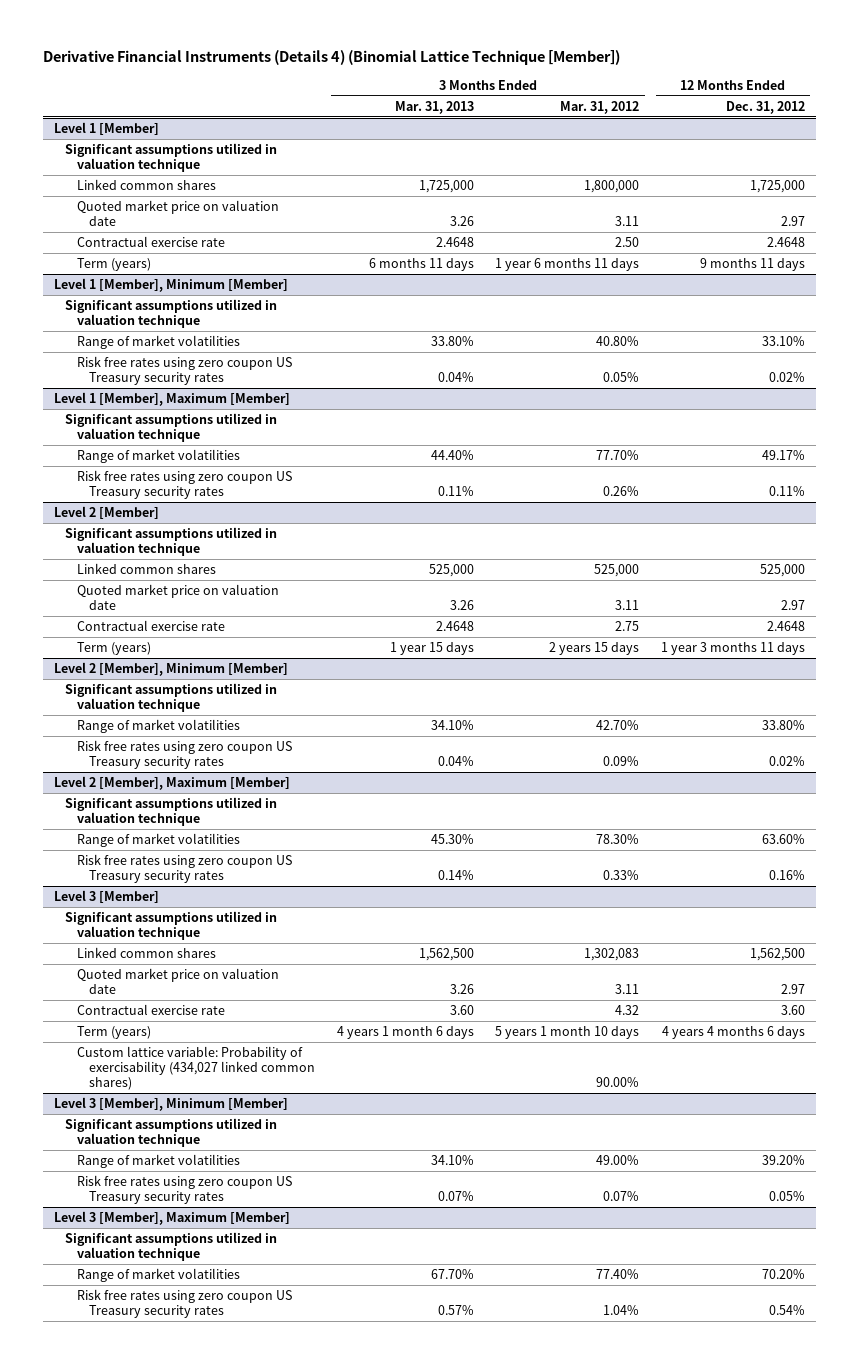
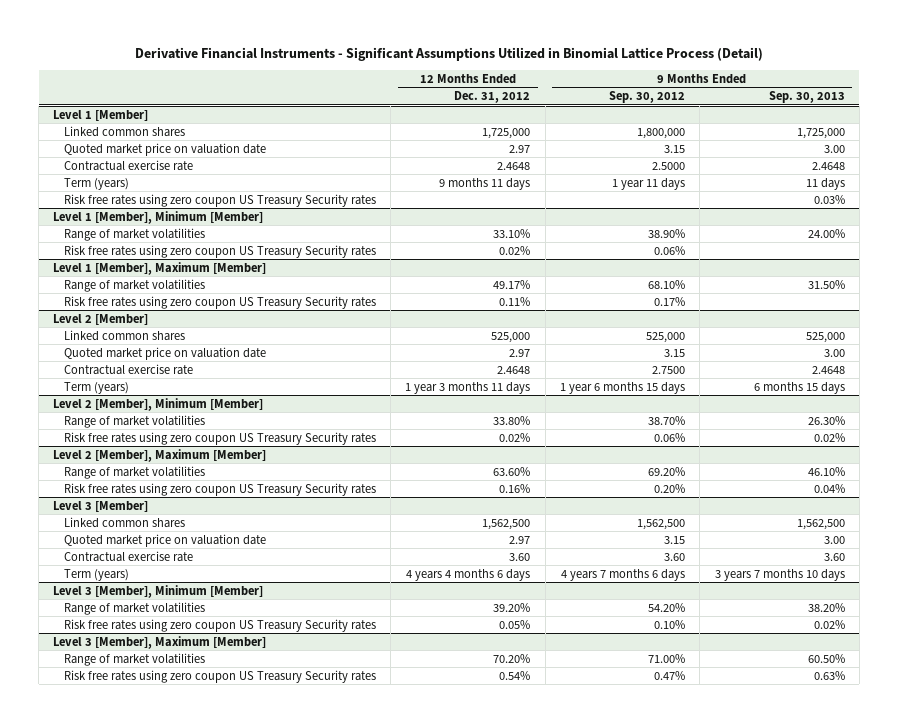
- Derivative Financial Instruments (Details 4) (Binomial Lattice Technique [Member])
+ Derivative Financial Instruments - Significant Assumptions Utilized in Binomial Lattice Process (Detail)
- | 3 Months Ended Mar. 31, 2013 | 3 Months Ended Mar. 31, 2012 | 12 Months Ended Dec. 31, 2012
+ | 12 Months Ended Dec. 31, 2012 | 9 Months Ended Sep. 30, 2012 | 9 Months Ended Sep. 30, 2013
@ Level 1 [Member]
- Significant assumptions utilized in valuation technique
+ Risk free rates using zero coupon US Treasury Security rates | | | 0.03%
@ Level 1 [Member], Minimum [Member]
- Significant assumptions utilized in valuation technique
- Risk free rates using zero coupon US Treasury security rates | 0.04% | 0.05% | 0.02%
+ Risk free rates using zero coupon US Treasury Security rates | 0.02% | 0.06% |
@ Level 1 [Member], Maximum [Member]
- Significant assumptions utilized in valuation technique
- Risk free rates using zero coupon US Treasury security rates | 0.11% | 0.26% | 0.11%
+ Risk free rates using zero coupon US Treasury Security rates | 0.11% | 0.17% |
@ Level 2 [Member]
- Significant assumptions utilized in valuation technique
@ Level 2 [Member], Minimum [Member]
- Significant assumptions utilized in valuation technique
- Risk free rates using zero coupon US Treasury security rates | 0.04% | 0.09% | 0.02%
+ Risk free rates using zero coupon US Treasury Security rates | 0.02% | 0.06% | 0.02%
@ Level 2 [Member], Maximum [Member]
- Significant assumptions utilized in valuation technique
- Risk free rates using zero coupon US Treasury security rates | 0.14% | 0.33% | 0.16%
+ Risk free rates using zero coupon US Treasury Security rates | 0.16% | 0.20% | 0.04%
@ Level 3 [Member]
- Significant assumptions utilized in valuation technique
- Custom lattice variable: Probability of exercisability (434,027 linked common shares) | | 90.00% |
@ Level 3 [Member], Minimum [Member]
- Significant assumptions utilized in valuation technique
- Risk free rates using zero coupon US Treasury security rates | 0.07% | 0.07% | 0.05%
+ Risk free rates using zero coupon US Treasury Security rates | 0.05% | 0.10% | 0.02%
@ Level 3 [Member], Maximum [Member]
- Significant assumptions utilized in valuation technique
- Risk free rates using zero coupon US Treasury security rates | 0.57% | 1.04% | 0.54%
+ Risk free rates using zero coupon US Treasury Security rates | 0.54% | 0.47% | 0.63%

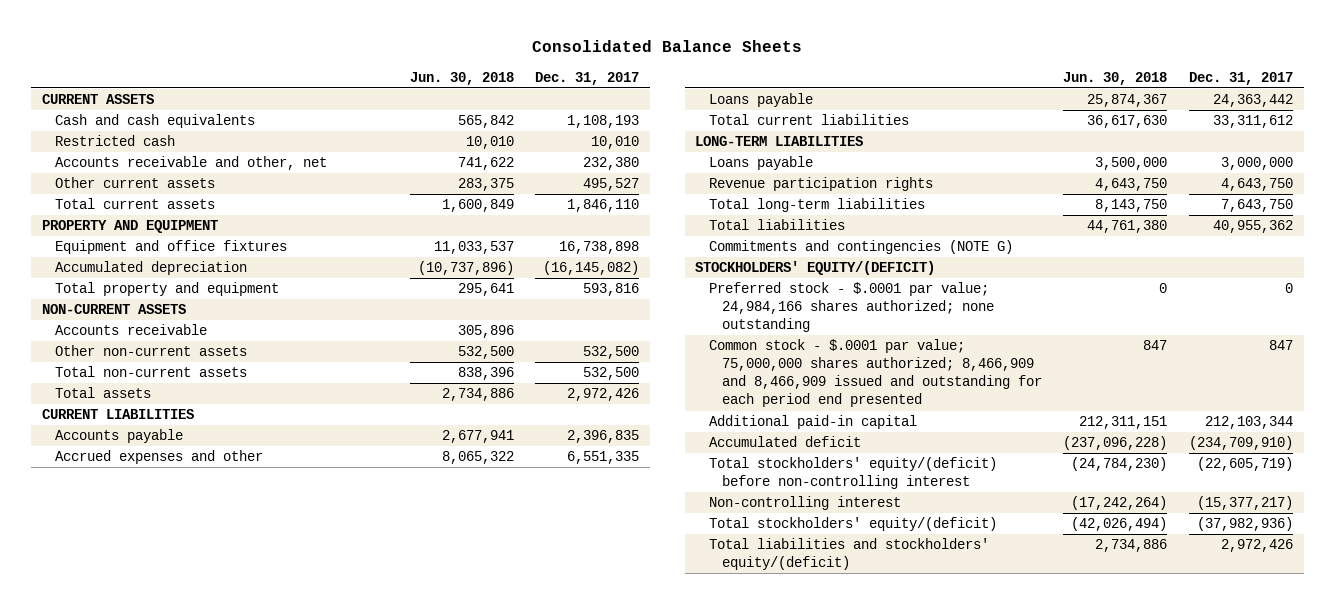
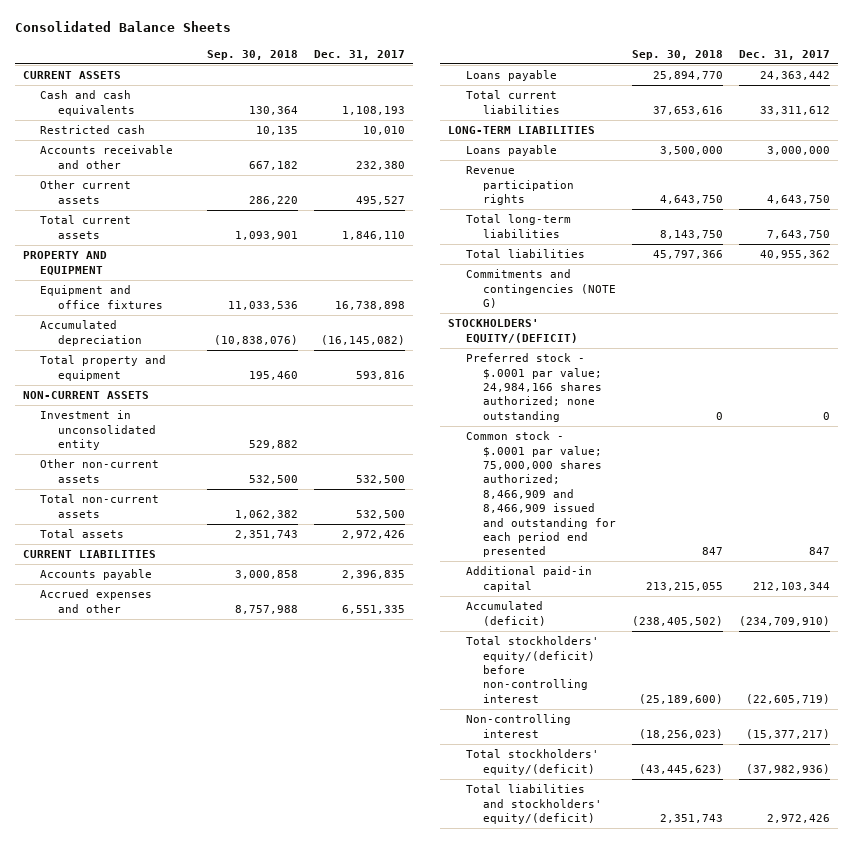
- | Jun. 30, 2018 | Dec. 31, 2017
+ | Sep. 30, 2018 | Dec. 31, 2017
- Accounts receivable and other, net | 741,622 | 232,380
+ Accounts receivable and other | 667,182 | 232,380
- Accounts receivable | 305,896 |
+ Investment in unconsolidated entity | 529,882 |
- Accumulated deficit | (237,096,228) | (234,709,910)
+ Accumulated (deficit) | (238,405,502) | (234,709,910)

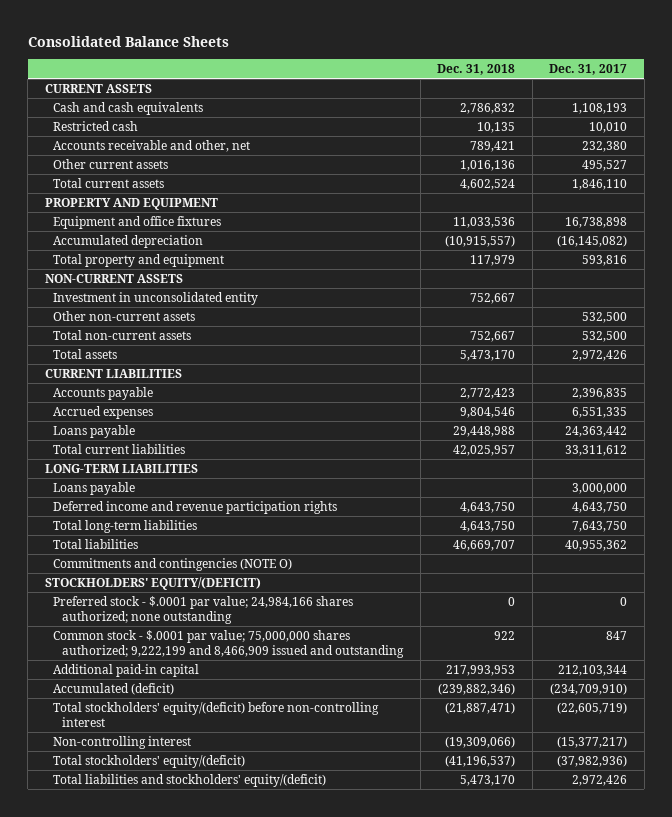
- | Sep. 30, 2018 | Dec. 31, 2017
+ | Dec. 31, 2018 | Dec. 31, 2017
- Accounts receivable and other | 667,182 | 232,380
+ Accounts receivable and other, net | 789,421 | 232,380
- Accrued expenses and other | 8,757,988 | 6,551,335
+ Accrued expenses | 9,804,546 | 6,551,335
- Revenue participation rights | 4,643,750 | 4,643,750
+ Deferred income and revenue participation rights | 4,643,750 | 4,643,750
- Commitments and contingencies (NOTE G)
+ Commitments and contingencies (NOTE O)
- Common stock - $.0001 par value; 75,000,000 shares authorized; 8,466,909 and 8,466,909 issued and outstanding for each period end presented | 847 | 847
+ Common stock - $.0001 par value; 75,000,000 shares authorized; 9,222,199 and 8,466,909 issued and outstanding | 922 | 847

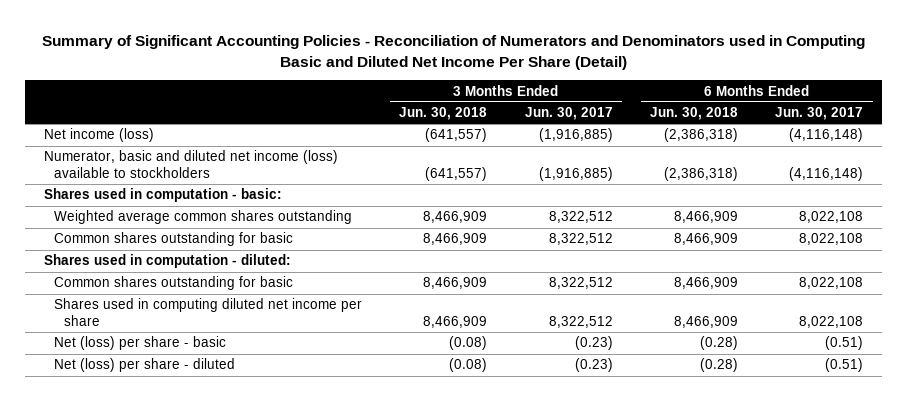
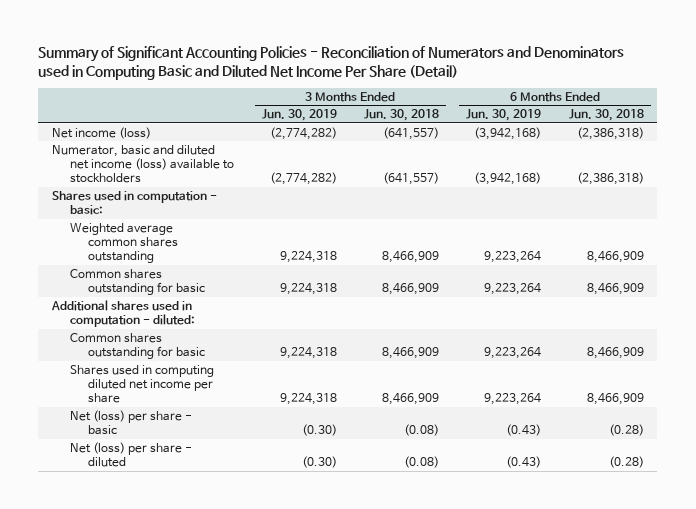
- | 3 Months Ended Jun. 30, 2018 | 3 Months Ended Jun. 30, 2017 | 6 Months Ended Jun. 30, 2018 | 6 Months Ended Jun. 30, 2017
+ | 3 Months Ended Jun. 30, 2019 | 3 Months Ended Jun. 30, 2018 | 6 Months Ended Jun. 30, 2019 | 6 Months Ended Jun. 30, 2018
- Shares used in computation - diluted:
+ Additional shares used in computation - diluted:

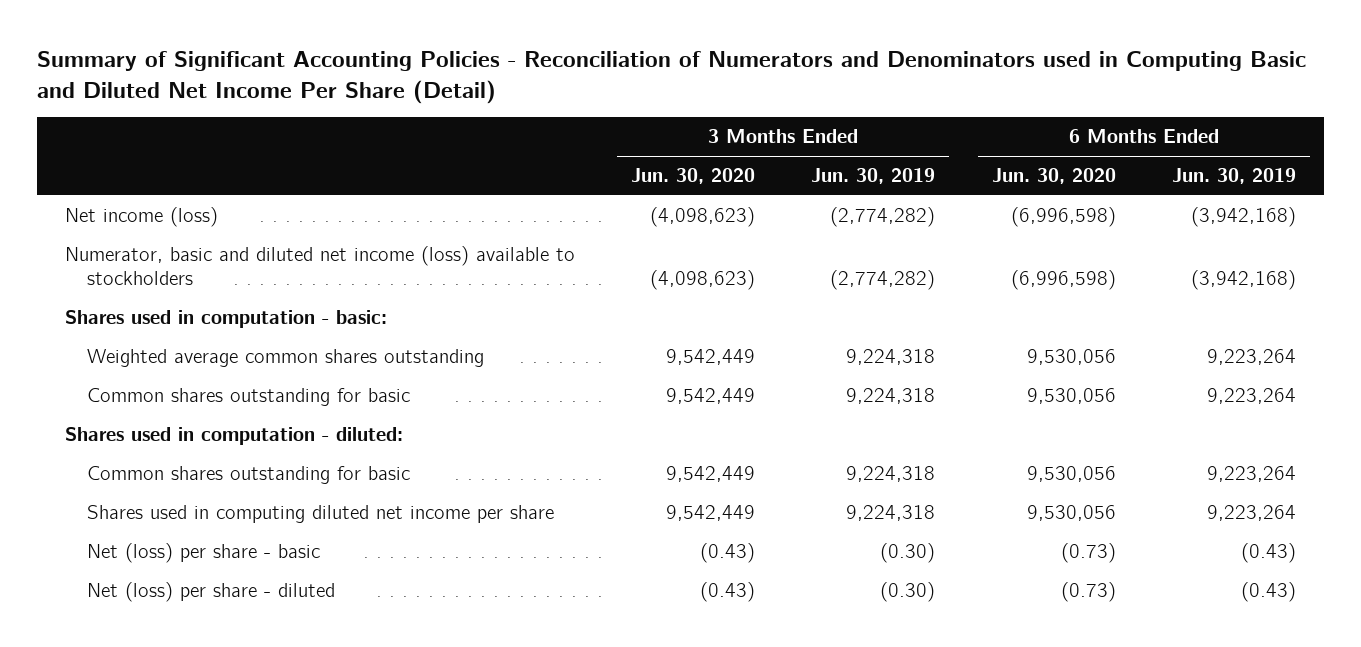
- | 3 Months Ended Jun. 30, 2019 | 3 Months Ended Jun. 30, 2018 | 6 Months Ended Jun. 30, 2019 | 6 Months Ended Jun. 30, 2018
+ | 3 Months Ended Jun. 30, 2020 | 3 Months Ended Jun. 30, 2019 | 6 Months Ended Jun. 30, 2020 | 6 Months Ended Jun. 30, 2019
- Additional shares used in computation - diluted:
+ Shares used in computation - diluted:

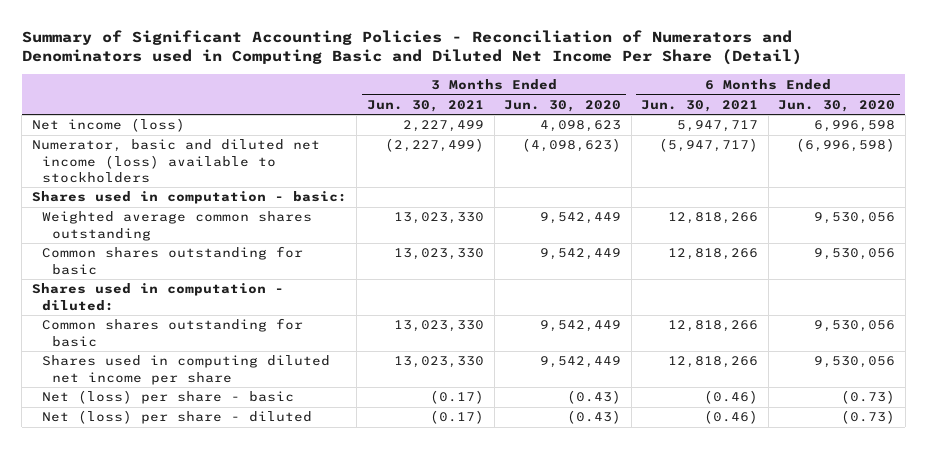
- | 3 Months Ended Jun. 30, 2020 | 3 Months Ended Jun. 30, 2019 | 6 Months Ended Jun. 30, 2020 | 6 Months Ended Jun. 30, 2019
+ | 3 Months Ended Jun. 30, 2021 | 3 Months Ended Jun. 30, 2020 | 6 Months Ended Jun. 30, 2021 | 6 Months Ended Jun. 30, 2020
- Net income (loss) | (4,098,623) | (2,774,282) | (6,996,598) | (3,942,168)
+ Net income (loss) | 2,227,499 | 4,098,623 | 5,947,717 | 6,996,598

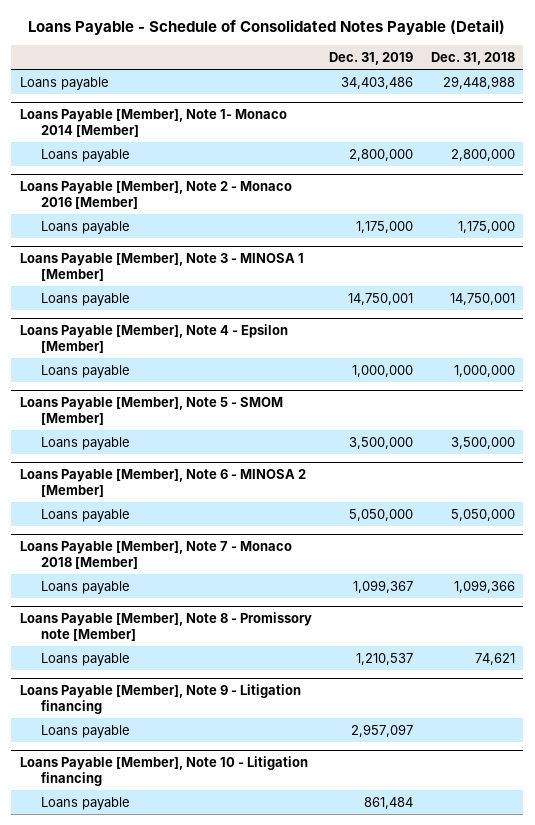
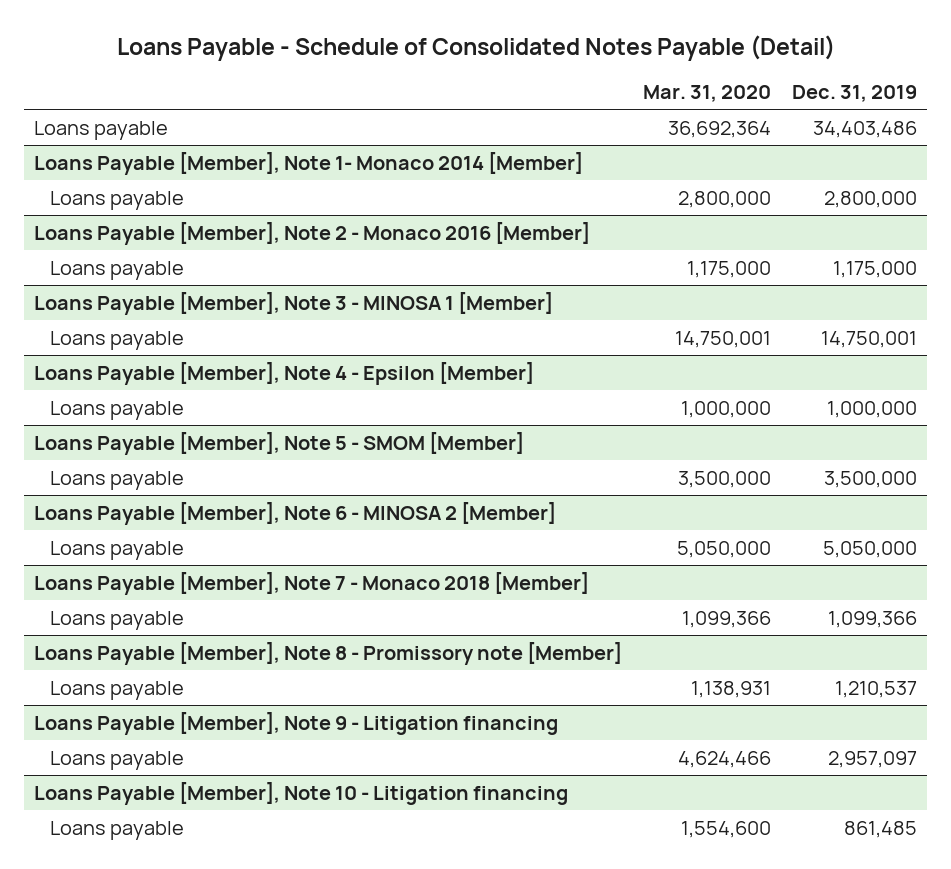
- | Dec. 31, 2019 | Dec. 31, 2018
+ | Mar. 31, 2020 | Dec. 31, 2019
@ Loans Payable [Member], Note 7 - Monaco 2018 [Member]
- Loans payable | 1,099,367 | 1,099,366
+ Loans payable | 1,099,366 | 1,099,366
@ Loans Payable [Member], Note 10 - Litigation financing
- Loans payable | 861,484 |
+ Loans payable | 1,554,600 | 861,485

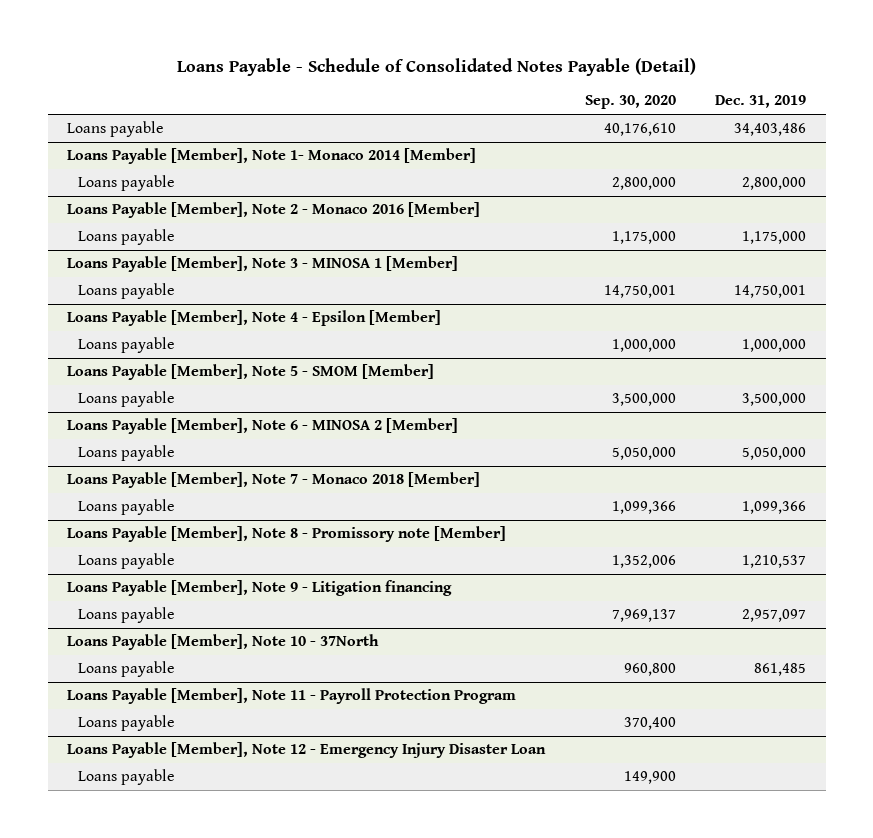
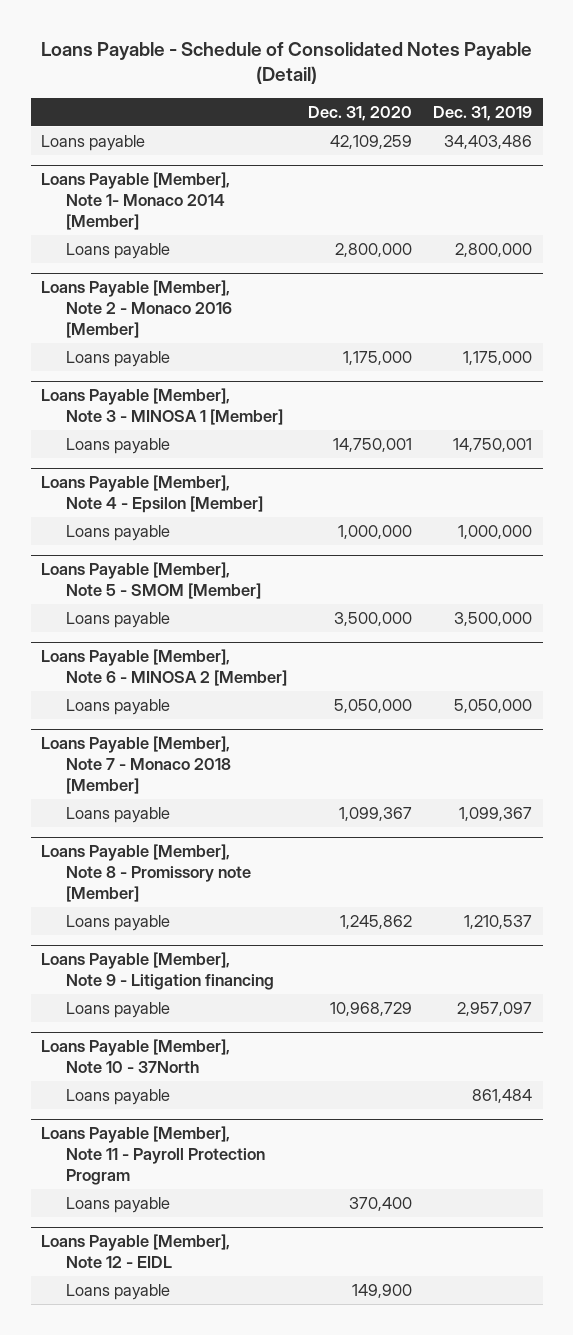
- | Sep. 30, 2020 | Dec. 31, 2019
+ | Dec. 31, 2020 | Dec. 31, 2019
@ Loans Payable [Member], Note 7 - Monaco 2018 [Member]
- Loans payable | 1,099,366 | 1,099,366
+ Loans payable | 1,099,367 | 1,099,367
@ Loans Payable [Member], Note 10 - 37North
- Loans payable | 960,800 | 861,485
+ Loans payable | | 861,484
- Loans Payable [Member], Note 12 - Emergency Injury Disaster Loan
+ Loans Payable [Member], Note 12 - EIDL

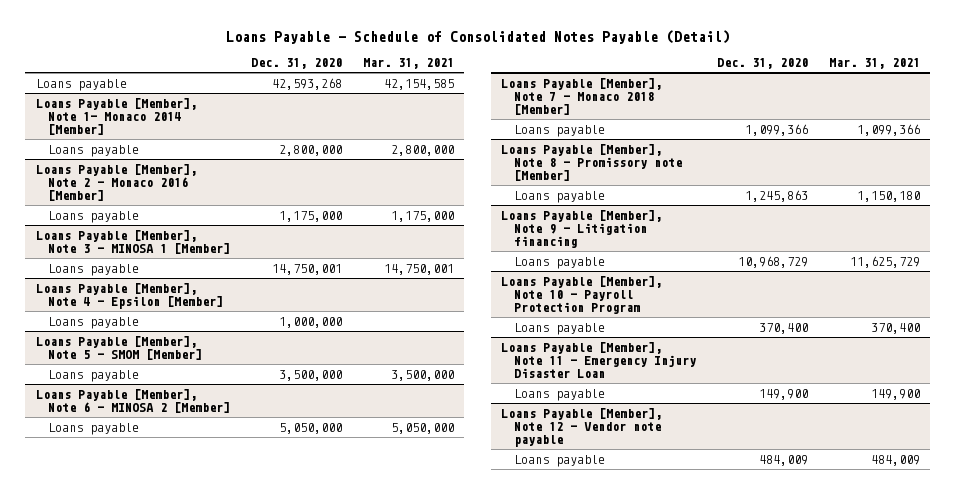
- | Dec. 31, 2020 | Dec. 31, 2019
+ | Dec. 31, 2020 | Mar. 31, 2021
- Loans payable | 42,109,259 | 34,403,486
+ Loans payable | 42,593,268 | 42,154,585
@ Loans Payable [Member], Note 7 - Monaco 2018 [Member]
- Loans payable | 1,099,367 | 1,099,367
+ Loans payable | 1,099,366 | 1,099,366
@ Loans Payable [Member], Note 8 - Promissory note [Member]
- Loans payable | 1,245,862 | 1,210,537
+ Loans payable | 1,245,863 | 1,150,180
- Loans Payable [Member], Note 10 - 37North
- Loans payable | | 861,484
- Loans Payable [Member], Note 11 - Payroll Protection Program
+ Loans Payable [Member], Note 10 - Payroll Protection Program
- Loans Payable [Member], Note 12 - EIDL
+ Loans Payable [Member], Note 11 - Emergency Injury Disaster Loan
+ Loans Payable [Member], Note 12 - Vendor note payable
+ Loans payable | 484,009 | 484,009

